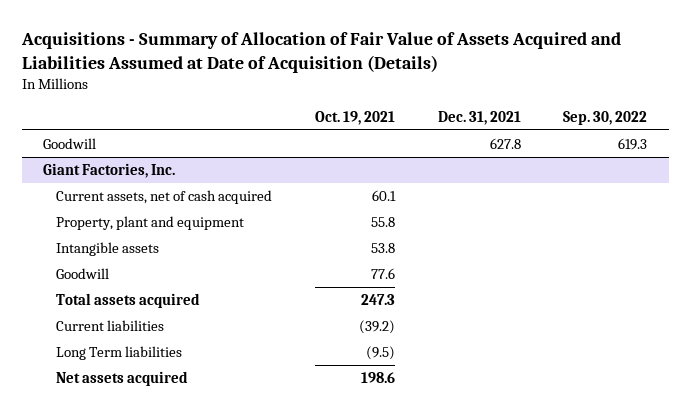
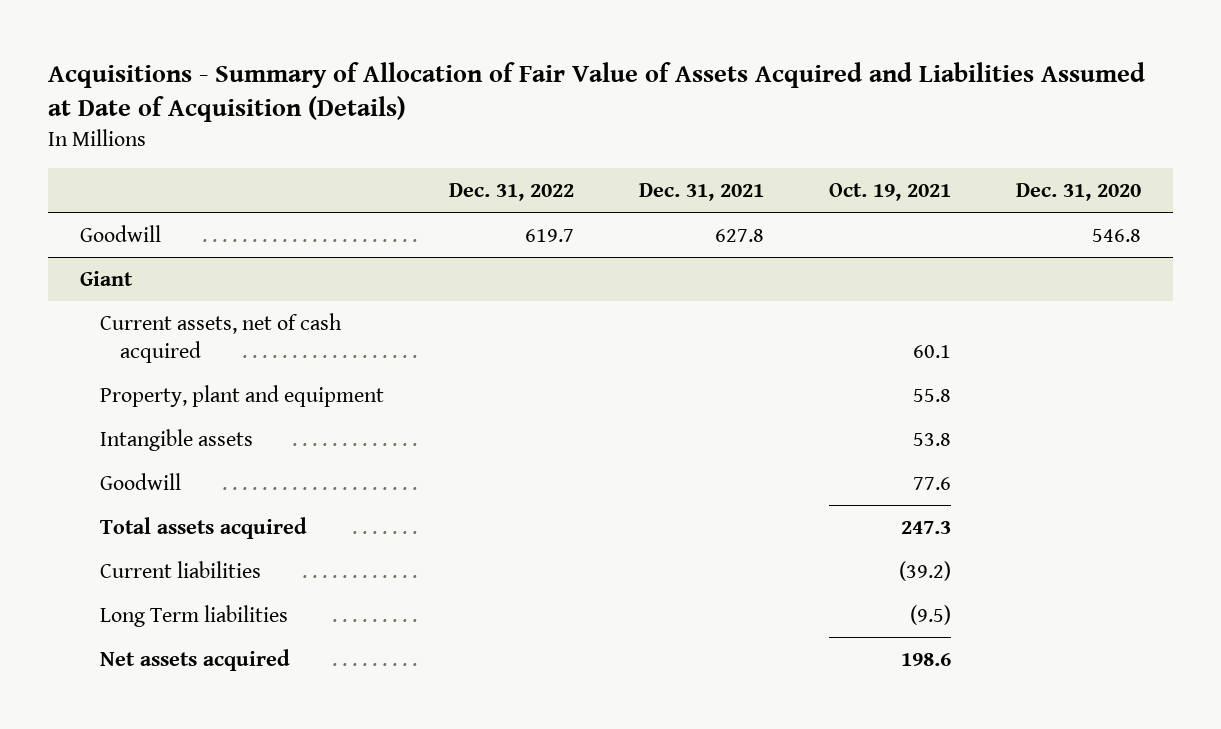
- | Oct. 19, 2021 | Dec. 31, 2021 | Sep. 30, 2022
+ | Dec. 31, 2022 | Dec. 31, 2021 | Oct. 19, 2021 | Dec. 31, 2020
- Giant Factories, Inc.
+ Giant

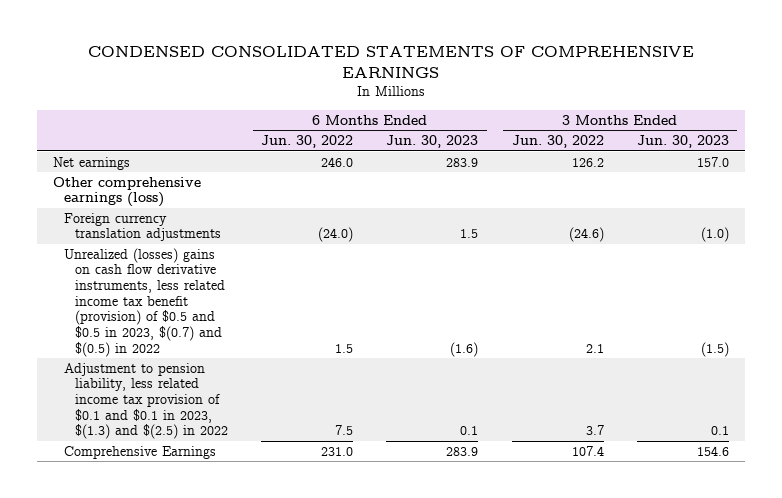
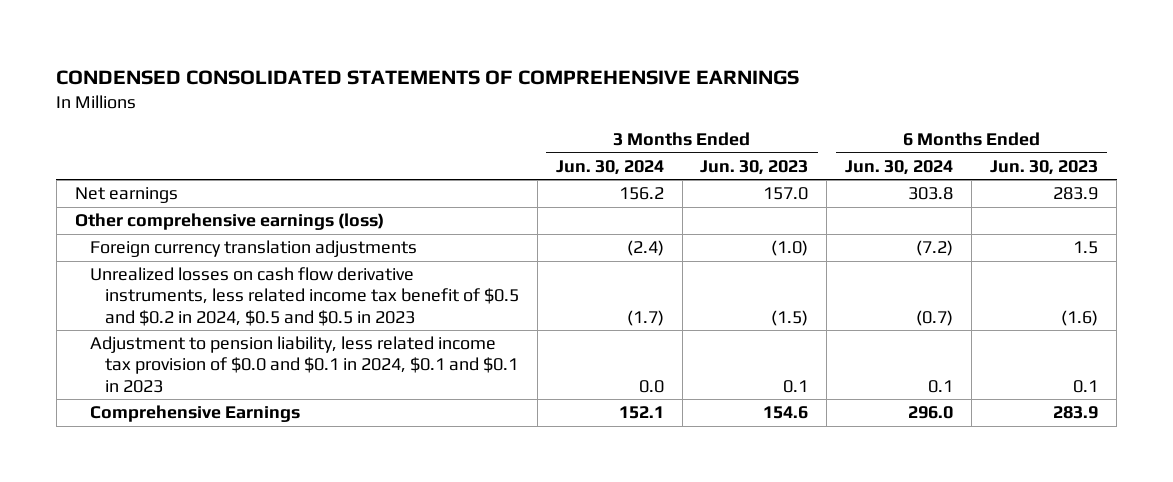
- | 6 Months Ended Jun. 30, 2022 | 6 Months Ended Jun. 30, 2023 | 3 Months Ended Jun. 30, 2022 | 3 Months Ended Jun. 30, 2023
+ | 3 Months Ended Jun. 30, 2024 | 3 Months Ended Jun. 30, 2023 | 6 Months Ended Jun. 30, 2024 | 6 Months Ended Jun. 30, 2023
- Unrealized (losses) gains on cash flow derivative instruments, less related income tax benefit (provision) of $0.5 and $0.5 in 2023, $(0.7) and $(0.5) in 2022 | 1.5 | (1.6) | 2.1 | (1.5)
- Adjustment to pension liability, less related income tax provision of $0.1 and $0.1 in 2023, $(1.3) and $(2.5) in 2022 | 7.5 | 0.1 | 3.7 | 0.1
+ Unrealized losses on cash flow derivative instruments, less related income tax benefit of $0.5 and $0.2 in 2024, $0.5 and $0.5 in 2023 | (1.7) | (1.5) | (0.7) | (1.6)
+ Adjustment to pension liability, less related income tax provision of $0.0 and $0.1 in 2024, $0.1 and $0.1 in 2023 | 0.0 | 0.1 | 0.1 | 0.1

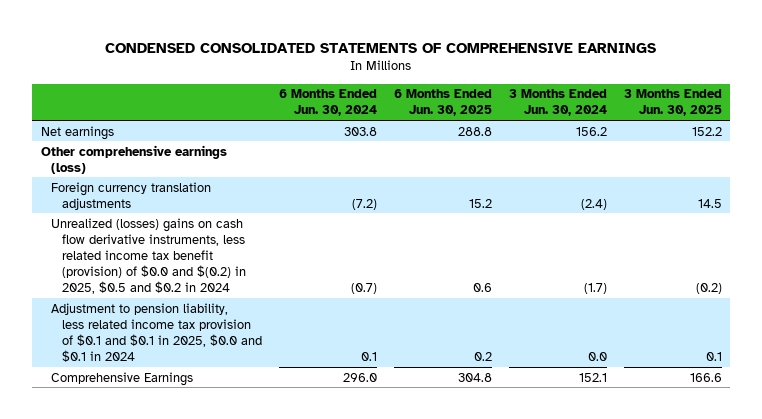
- | 3 Months Ended Jun. 30, 2024 | 3 Months Ended Jun. 30, 2023 | 6 Months Ended Jun. 30, 2024 | 6 Months Ended Jun. 30, 2023
+ | 6 Months Ended Jun. 30, 2024 | 6 Months Ended Jun. 30, 2025 | 3 Months Ended Jun. 30, 2024 | 3 Months Ended Jun. 30, 2025
- Unrealized losses on cash flow derivative instruments, less related income tax benefit of $0.5 and $0.2 in 2024, $0.5 and $0.5 in 2023 | (1.7) | (1.5) | (0.7) | (1.6)
- Adjustment to pension liability, less related income tax provision of $0.0 and $0.1 in 2024, $0.1 and $0.1 in 2023 | 0.0 | 0.1 | 0.1 | 0.1
+ Unrealized (losses) gains on cash flow derivative instruments, less related income tax benefit (provision) of $0.0 and $(0.2) in 2025, $0.5 and $0.2 in 2024 | (0.7) | 0.6 | (1.7) | (0.2)
+ Adjustment to pension liability, less related income tax provision of $0.1 and $0.1 in 2025, $0.0 and $0.1 in 2024 | 0.1 | 0.2 | 0.0 | 0.1

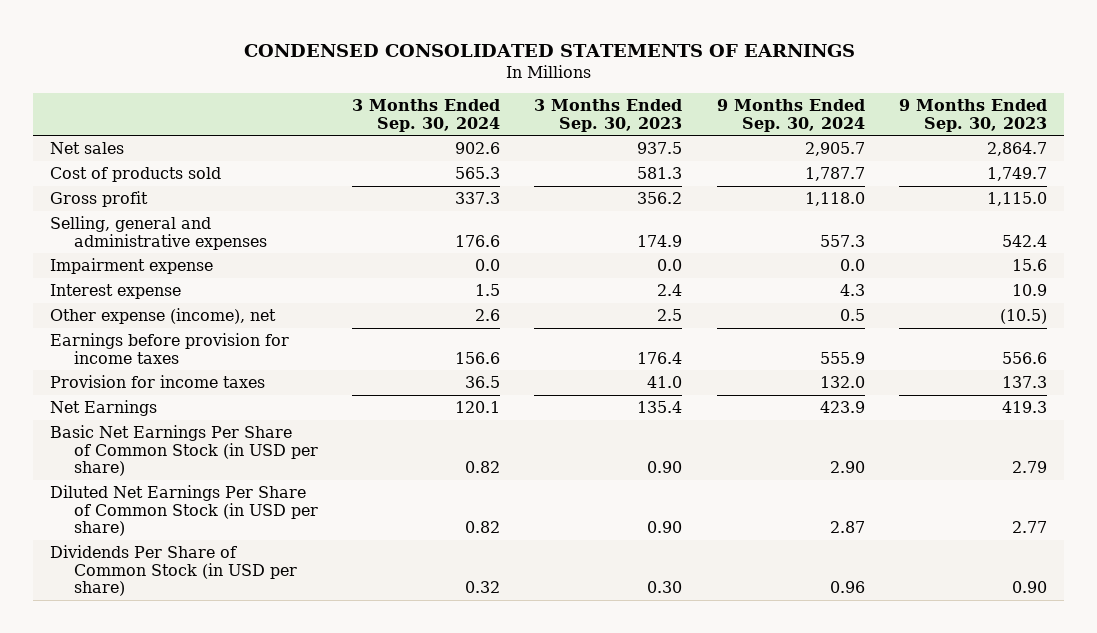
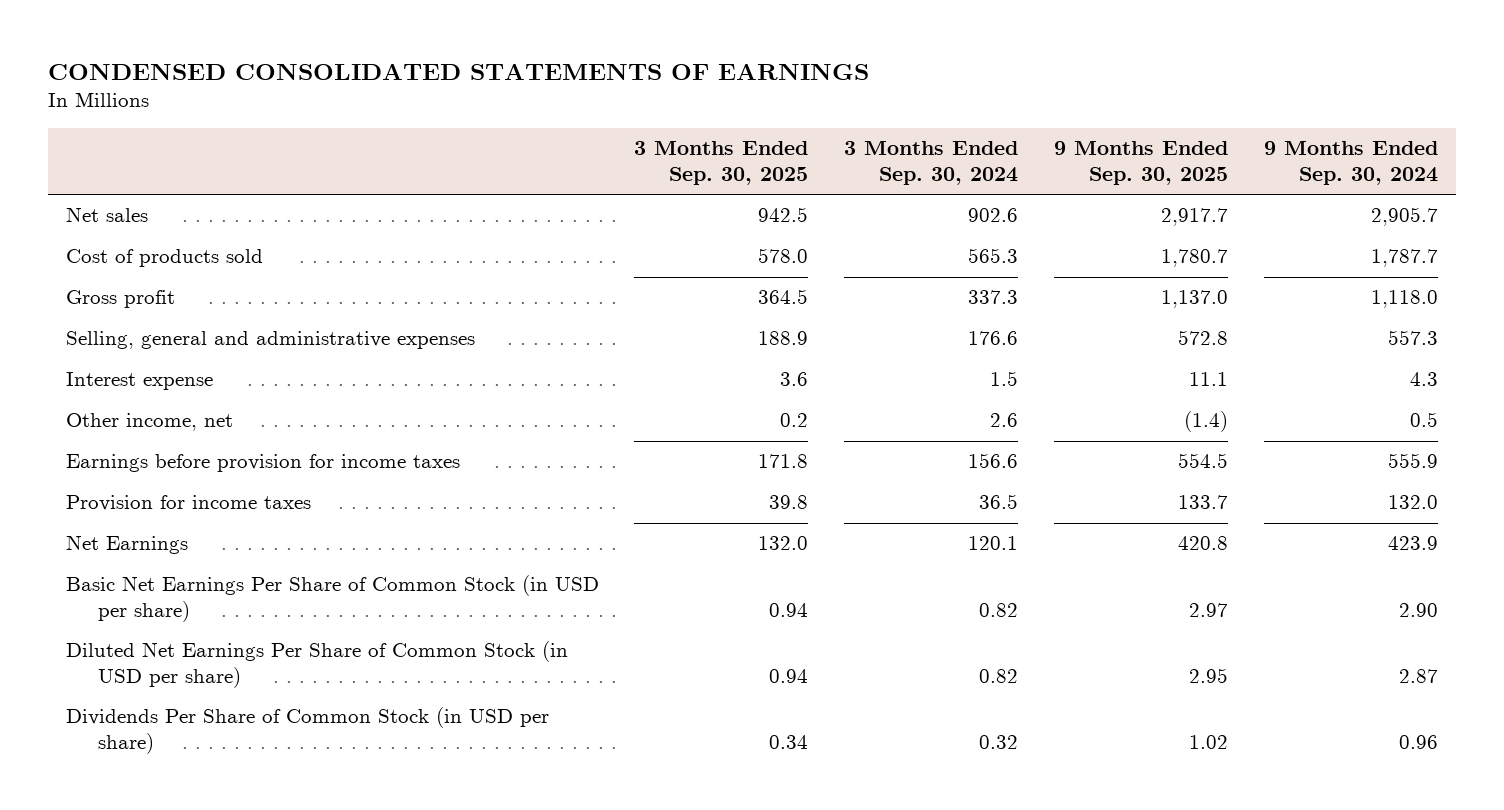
- | 3 Months Ended Sep. 30, 2024 | 3 Months Ended Sep. 30, 2023 | 9 Months Ended Sep. 30, 2024 | 9 Months Ended Sep. 30, 2023
+ | 3 Months Ended Sep. 30, 2025 | 3 Months Ended Sep. 30, 2024 | 9 Months Ended Sep. 30, 2025 | 9 Months Ended Sep. 30, 2024
- Impairment expense | 0.0 | 0.0 | 0.0 | 15.6
- Other expense (income), net | 2.6 | 2.5 | 0.5 | (10.5)
+ Other income, net | 0.2 | 2.6 | (1.4) | 0.5

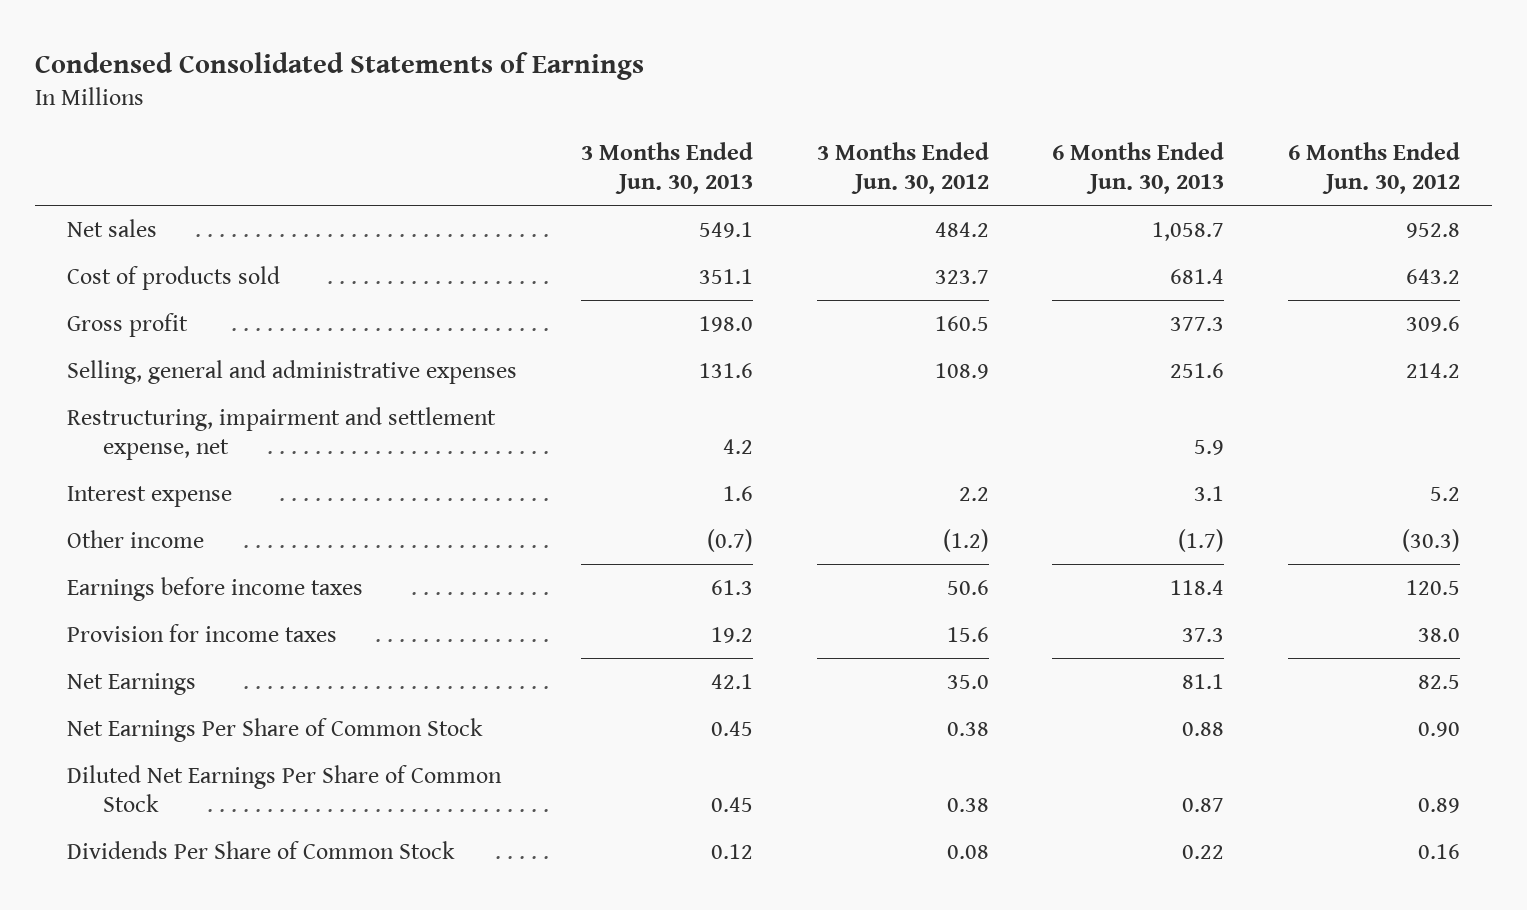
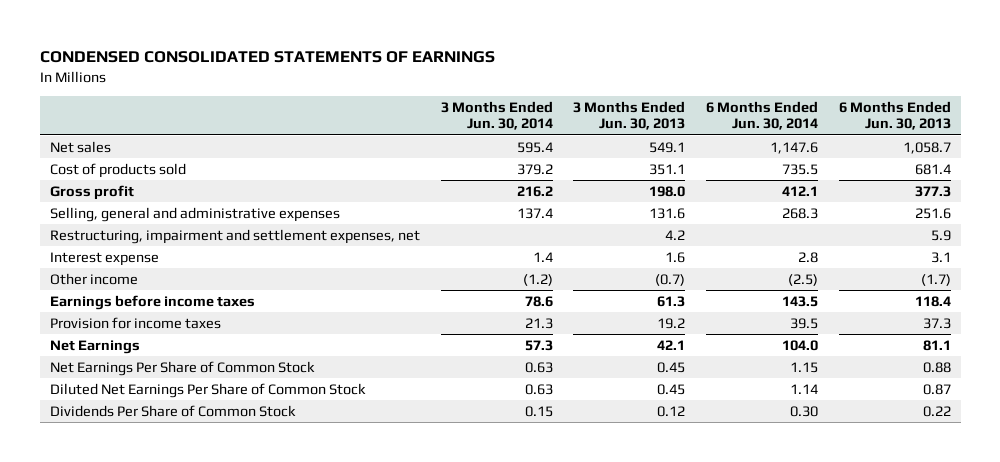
- Condensed Consolidated Statements of Earnings
+ CONDENSED CONSOLIDATED STATEMENTS OF EARNINGS
- | 3 Months Ended Jun. 30, 2013 | 3 Months Ended Jun. 30, 2012 | 6 Months Ended Jun. 30, 2013 | 6 Months Ended Jun. 30, 2012
+ | 3 Months Ended Jun. 30, 2014 | 3 Months Ended Jun. 30, 2013 | 6 Months Ended Jun. 30, 2014 | 6 Months Ended Jun. 30, 2013
- Restructuring, impairment and settlement expense, net | 4.2 | | 5.9 |
+ Restructuring, impairment and settlement expenses, net | | 4.2 | | 5.9

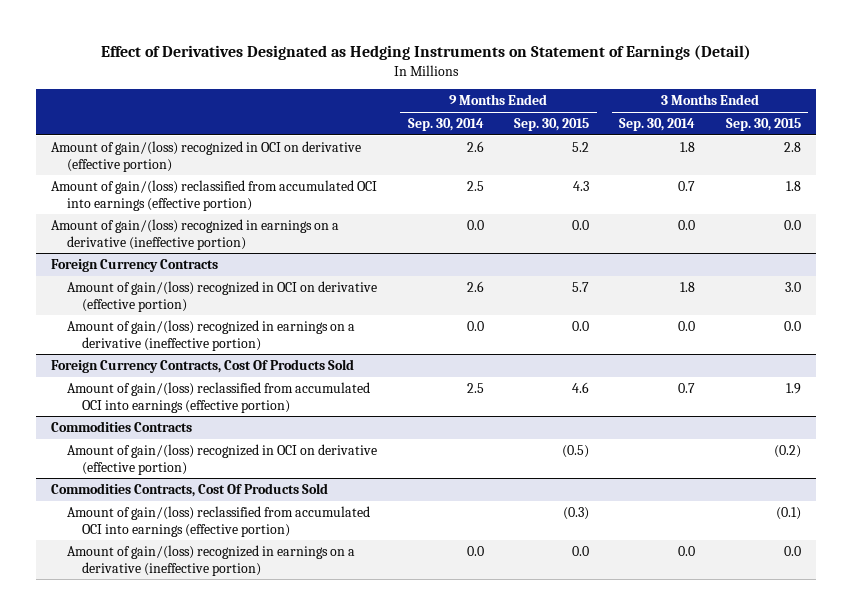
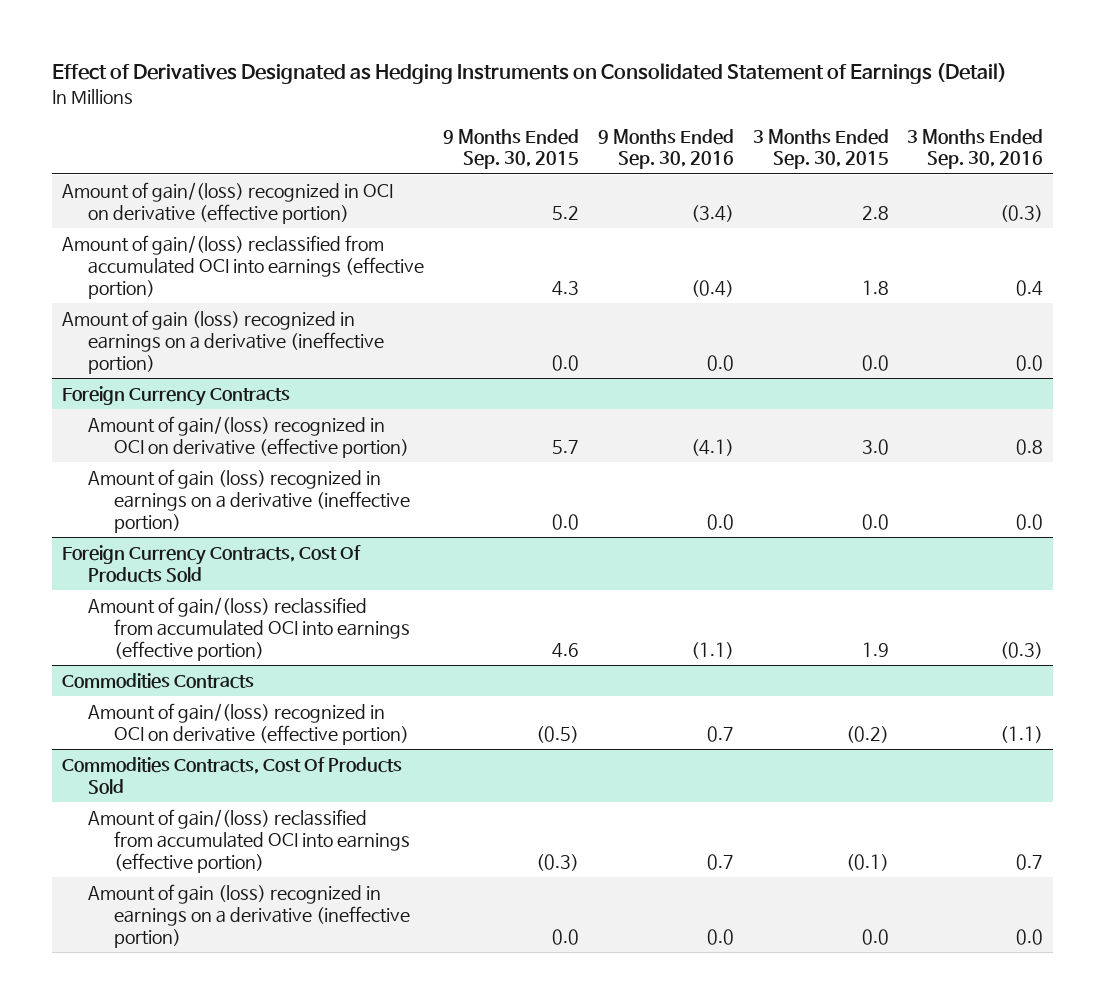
- Effect of Derivatives Designated as Hedging Instruments on Statement of Earnings (Detail)
+ Effect of Derivatives Designated as Hedging Instruments on Consolidated Statement of Earnings (Detail)
- | 9 Months Ended Sep. 30, 2014 | 9 Months Ended Sep. 30, 2015 | 3 Months Ended Sep. 30, 2014 | 3 Months Ended Sep. 30, 2015
+ | 9 Months Ended Sep. 30, 2015 | 9 Months Ended Sep. 30, 2016 | 3 Months Ended Sep. 30, 2015 | 3 Months Ended Sep. 30, 2016
- Amount of gain/(loss) recognized in earnings on a derivative (ineffective portion) | 0.0 | 0.0 | 0.0 | 0.0
+ Amount of gain (loss) recognized in earnings on a derivative (ineffective portion) | 0.0 | 0.0 | 0.0 | 0.0
@ Foreign Currency Contracts
- Amount of gain/(loss) recognized in earnings on a derivative (ineffective portion) | 0.0 | 0.0 | 0.0 | 0.0
+ Amount of gain (loss) recognized in earnings on a derivative (ineffective portion) | 0.0 | 0.0 | 0.0 | 0.0
@ Commodities Contracts, Cost Of Products Sold
- Amount of gain/(loss) recognized in earnings on a derivative (ineffective portion) | 0.0 | 0.0 | 0.0 | 0.0
+ Amount of gain (loss) recognized in earnings on a derivative (ineffective portion) | 0.0 | 0.0 | 0.0 | 0.0

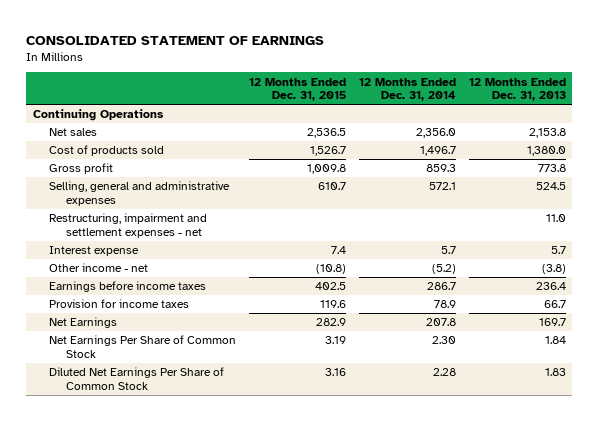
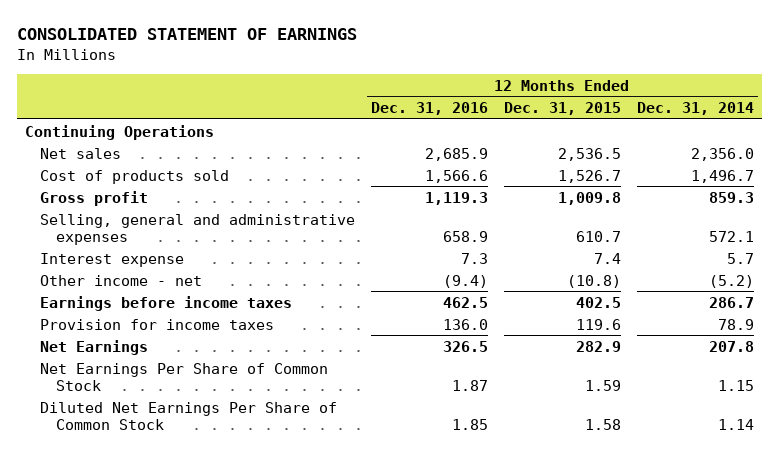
- | 12 Months Ended Dec. 31, 2015 | 12 Months Ended Dec. 31, 2014 | 12 Months Ended Dec. 31, 2013
+ | 12 Months Ended Dec. 31, 2016 | 12 Months Ended Dec. 31, 2015 | 12 Months Ended Dec. 31, 2014
- Restructuring, impairment and settlement expenses - net | | | 11.0
- Net Earnings Per Share of Common Stock | 3.19 | 2.30 | 1.84
- Diluted Net Earnings Per Share of Common Stock | 3.16 | 2.28 | 1.83
+ Net Earnings Per Share of Common Stock | 1.87 | 1.59 | 1.15
+ Diluted Net Earnings Per Share of Common Stock | 1.85 | 1.58 | 1.14

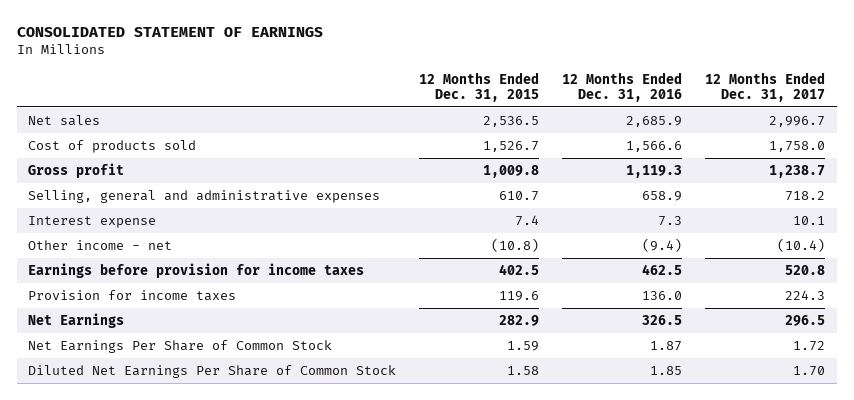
- | 12 Months Ended Dec. 31, 2016 | 12 Months Ended Dec. 31, 2015 | 12 Months Ended Dec. 31, 2014
+ | 12 Months Ended Dec. 31, 2015 | 12 Months Ended Dec. 31, 2016 | 12 Months Ended Dec. 31, 2017
- Continuing Operations
- Earnings before income taxes | 462.5 | 402.5 | 286.7
+ Earnings before provision for income taxes | 402.5 | 462.5 | 520.8

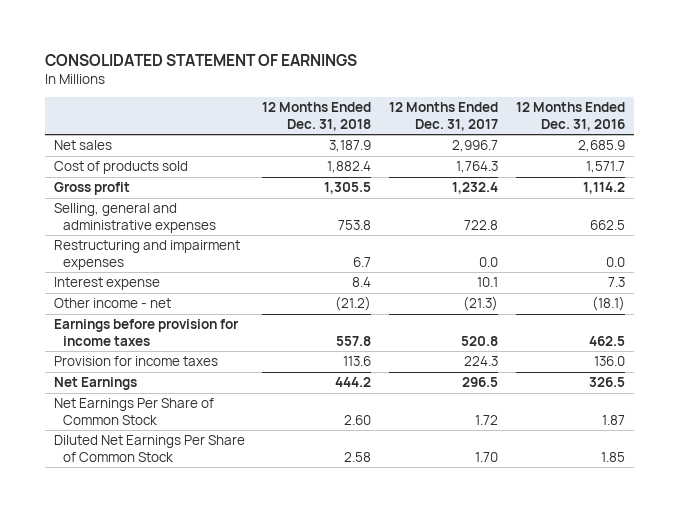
- | 12 Months Ended Dec. 31, 2015 | 12 Months Ended Dec. 31, 2016 | 12 Months Ended Dec. 31, 2017
+ | 12 Months Ended Dec. 31, 2018 | 12 Months Ended Dec. 31, 2017 | 12 Months Ended Dec. 31, 2016
- Cost of products sold | 1,526.7 | 1,566.6 | 1,758.0
- Gross profit | 1,009.8 | 1,119.3 | 1,238.7
- Selling, general and administrative expenses | 610.7 | 658.9 | 718.2
+ Cost of products sold | 1,882.4 | 1,764.3 | 1,571.7
+ Gross profit | 1,305.5 | 1,232.4 | 1,114.2
+ Selling, general and administrative expenses | 753.8 | 722.8 | 662.5
+ Restructuring and impairment expenses | 6.7 | 0.0 | 0.0
- Other income - net | (10.8) | (9.4) | (10.4)
+ Other income - net | (21.2) | (21.3) | (18.1)

